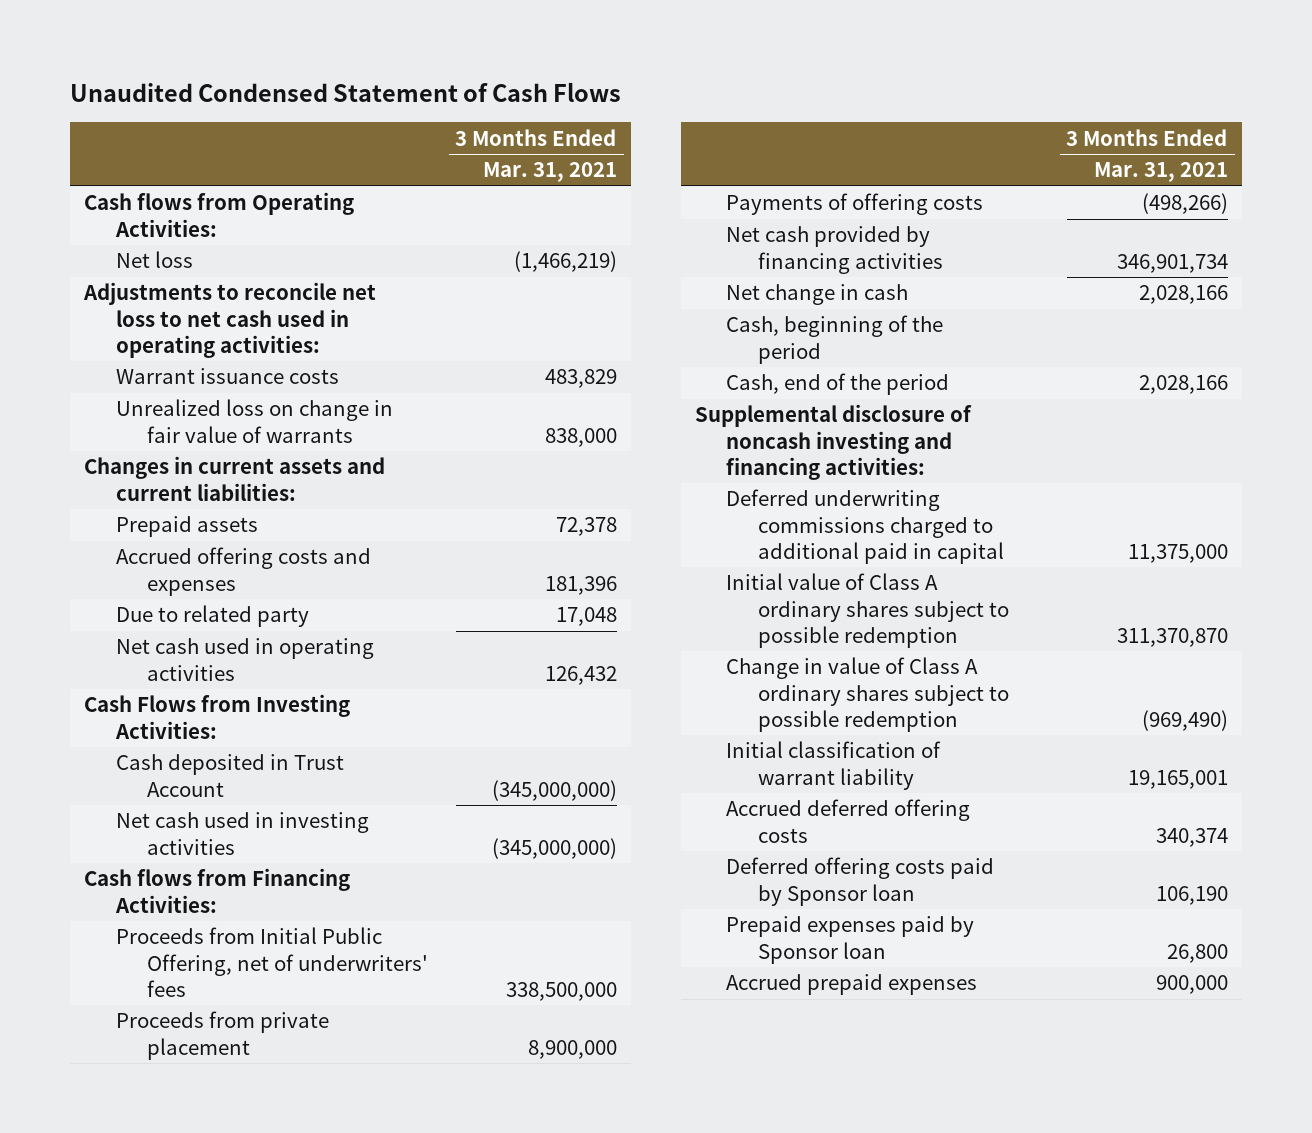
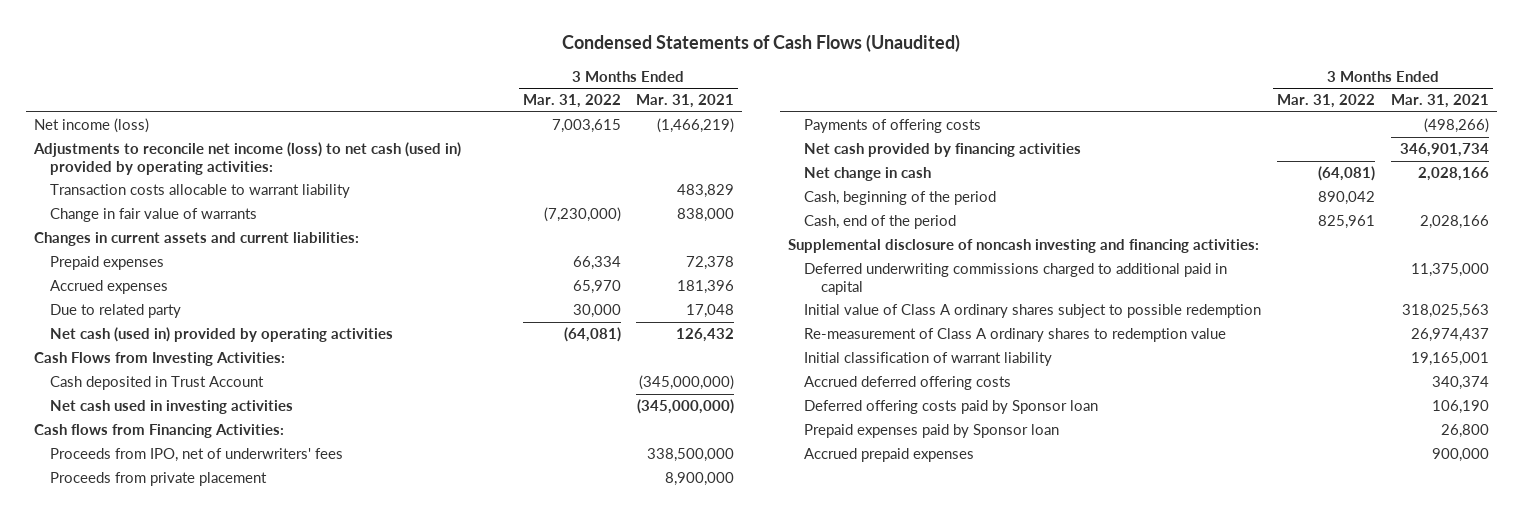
- Unaudited Condensed Statement of Cash Flows
+ Condensed Statements of Cash Flows (Unaudited)
- | 3 Months Ended Mar. 31, 2021
+ | 3 Months Ended Mar. 31, 2022 | 3 Months Ended Mar. 31, 2021
- Cash flows from Operating Activities:
- Net loss | (1,466,219)
- Adjustments to reconcile net loss to net cash used in operating activities:
- Warrant issuance costs | 483,829
- Unrealized loss on change in fair value of warrants | 838,000
+ Net income (loss) | 7,003,615 | (1,466,219)
+ Adjustments to reconcile net income (loss) to net cash (used in) provided by operating activities:
+ Transaction costs allocable to warrant liability | | 483,829
+ Change in fair value of warrants | (7,230,000) | 838,000
- Prepaid assets | 72,378
- Accrued offering costs and expenses | 181,396
+ Prepaid expenses | 66,334 | 72,378
+ Accrued expenses | 65,970 | 181,396
- Net cash used in operating activities | 126,432
+ Net cash (used in) provided by operating activities | (64,081) | 126,432
- Proceeds from Initial Public Offering, net of underwriters' fees | 338,500,000
+ Proceeds from IPO, net of underwriters' fees | | 338,500,000
- Initial value of Class A ordinary shares subject to possible redemption | 311,370,870
- Change in value of Class A ordinary shares subject to possible redemption | (969,490)
+ Initial value of Class A ordinary shares subject to possible redemption | | 318,025,563
+ Re-measurement of Class A ordinary shares to redemption value | | 26,974,437

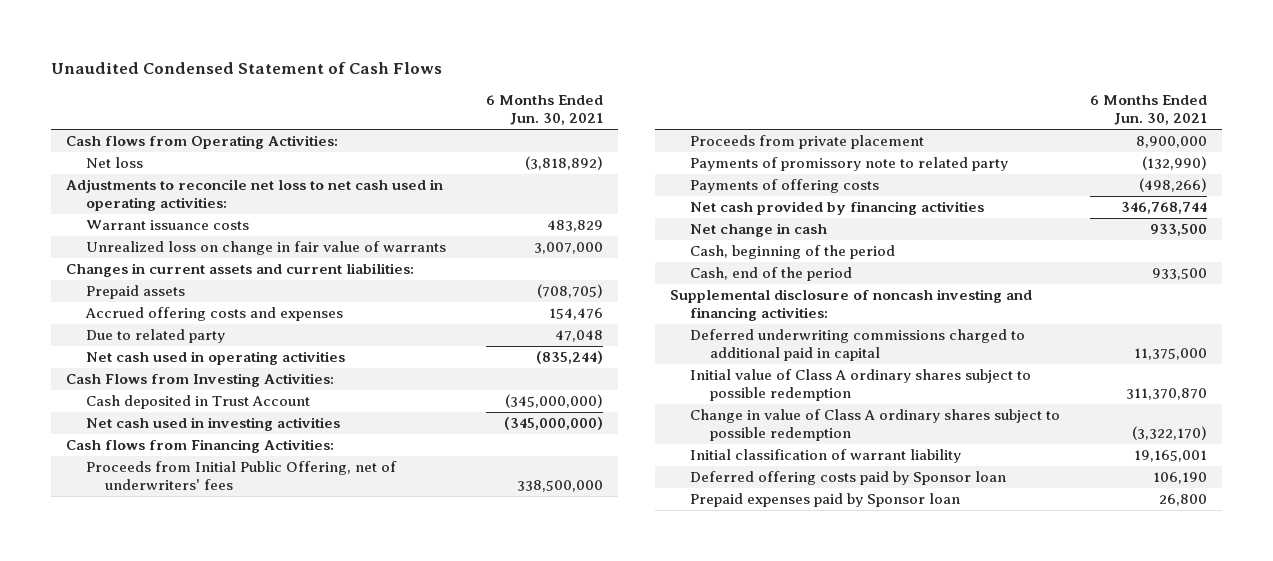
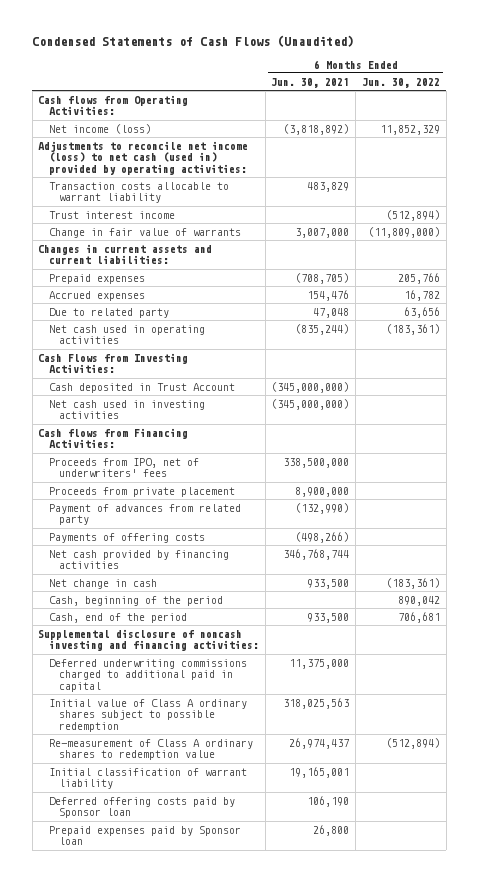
- Unaudited Condensed Statement of Cash Flows
+ Condensed Statements of Cash Flows (Unaudited)
- | 6 Months Ended Jun. 30, 2021
+ | 6 Months Ended Jun. 30, 2021 | 6 Months Ended Jun. 30, 2022
- Net loss | (3,818,892)
- Adjustments to reconcile net loss to net cash used in operating activities:
- Warrant issuance costs | 483,829
- Unrealized loss on change in fair value of warrants | 3,007,000
+ Net income (loss) | (3,818,892) | 11,852,329
+ Adjustments to reconcile net income (loss) to net cash (used in) provided by operating activities:
+ Transaction costs allocable to warrant liability | 483,829 |
+ Trust interest income | | (512,894)
+ Change in fair value of warrants | 3,007,000 | (11,809,000)
- Prepaid assets | (708,705)
- Accrued offering costs and expenses | 154,476
+ Prepaid expenses | (708,705) | 205,766
+ Accrued expenses | 154,476 | 16,782
- Proceeds from Initial Public Offering, net of underwriters' fees | 338,500,000
+ Proceeds from IPO, net of underwriters' fees | 338,500,000 |
- Payments of promissory note to related party | (132,990)
+ Payment of advances from related party | (132,990) |
- Initial value of Class A ordinary shares subject to possible redemption | 311,370,870
- Change in value of Class A ordinary shares subject to possible redemption | (3,322,170)
+ Initial value of Class A ordinary shares subject to possible redemption | 318,025,563 |
+ Re-measurement of Class A ordinary shares to redemption value | 26,974,437 | (512,894)

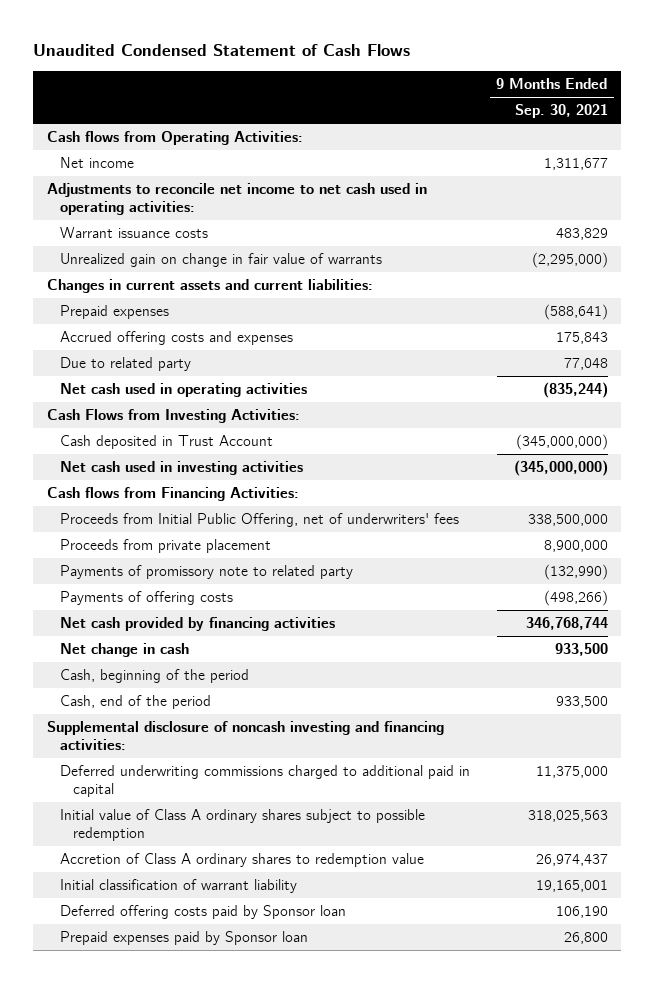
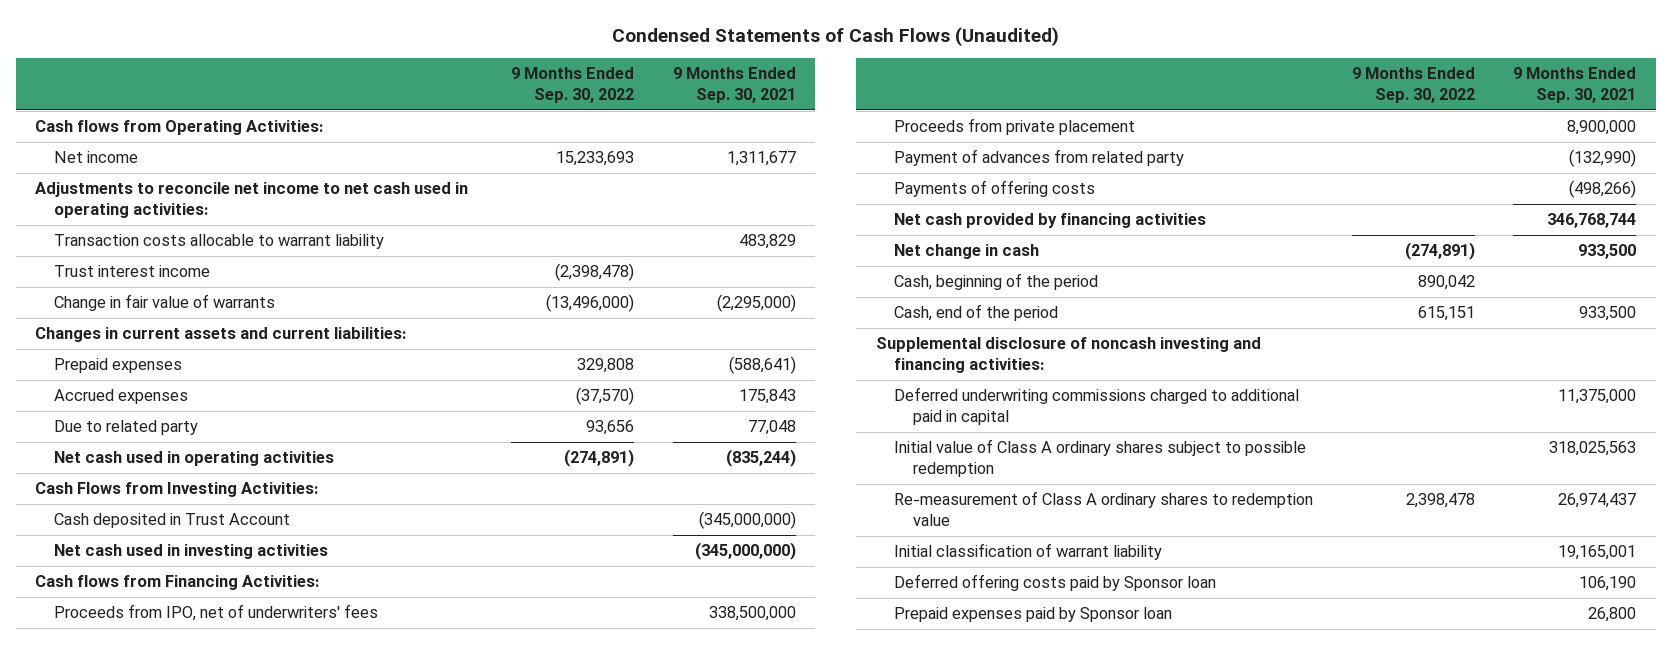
- Unaudited Condensed Statement of Cash Flows
+ Condensed Statements of Cash Flows (Unaudited)
- | 9 Months Ended Sep. 30, 2021
+ | 9 Months Ended Sep. 30, 2022 | 9 Months Ended Sep. 30, 2021
- Warrant issuance costs | 483,829
- Unrealized gain on change in fair value of warrants | (2,295,000)
+ Transaction costs allocable to warrant liability | | 483,829
+ Trust interest income | (2,398,478) |
+ Change in fair value of warrants | (13,496,000) | (2,295,000)
- Accrued offering costs and expenses | 175,843
+ Accrued expenses | (37,570) | 175,843
- Proceeds from Initial Public Offering, net of underwriters' fees | 338,500,000
+ Proceeds from IPO, net of underwriters' fees | | 338,500,000
- Payments of promissory note to related party | (132,990)
+ Payment of advances from related party | | (132,990)
- Accretion of Class A ordinary shares to redemption value | 26,974,437
+ Re-measurement of Class A ordinary shares to redemption value | 2,398,478 | 26,974,437

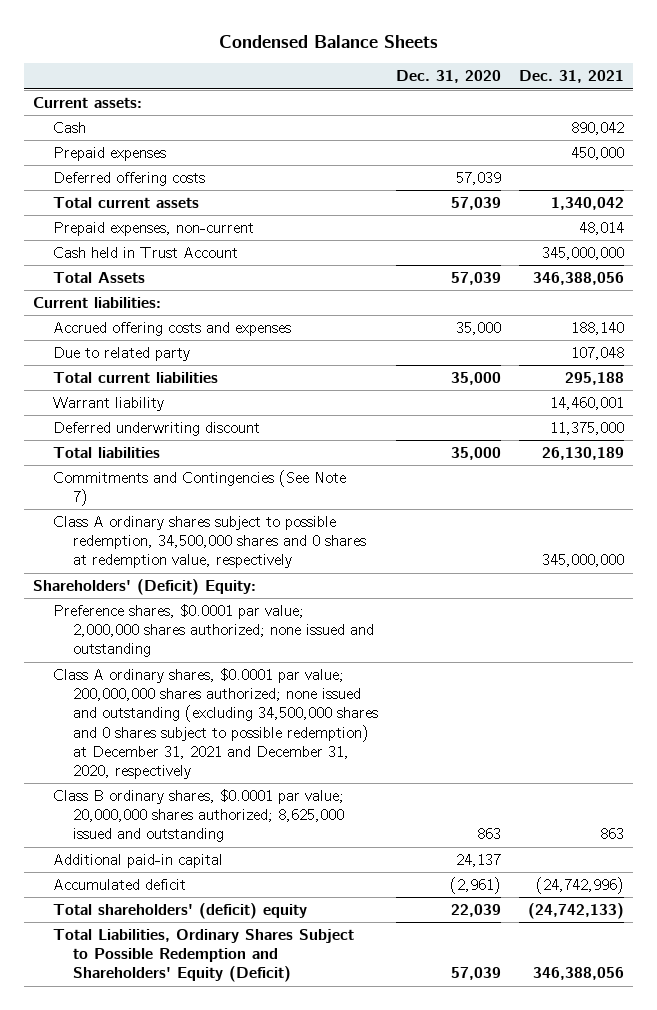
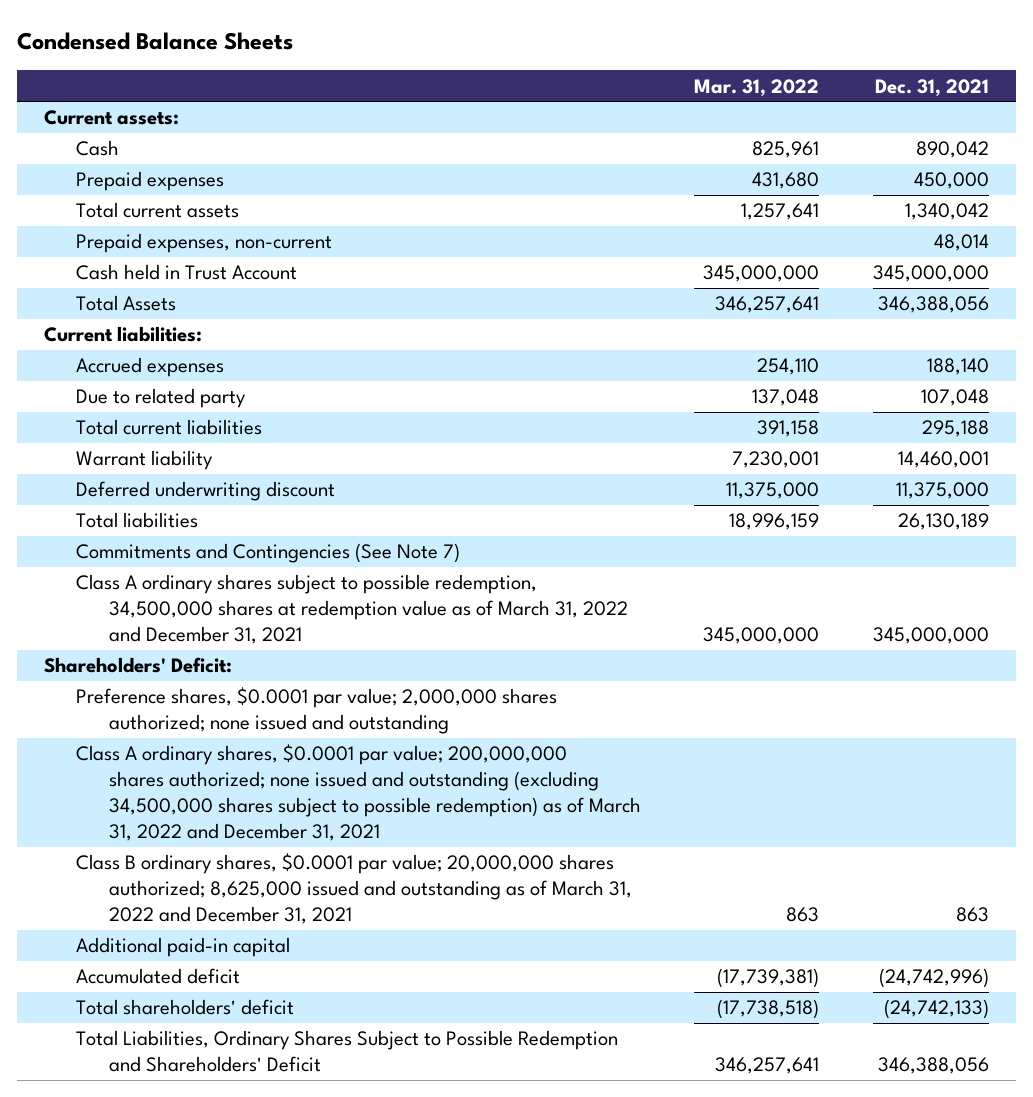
- | Dec. 31, 2020 | Dec. 31, 2021
+ | Mar. 31, 2022 | Dec. 31, 2021
- Deferred offering costs | 57,039 |
- Accrued offering costs and expenses | 35,000 | 188,140
+ Accrued expenses | 254,110 | 188,140
- Class A ordinary shares subject to possible redemption, 34,500,000 shares and 0 shares at redemption value, respectively | | 345,000,000
- Shareholders' (Deficit) Equity:
+ Class A ordinary shares subject to possible redemption, 34,500,000 shares at redemption value as of March 31, 2022 and December 31, 2021 | 345,000,000 | 345,000,000
+ Shareholders' Deficit:
- Class A ordinary shares, $0.0001 par value; 200,000,000 shares authorized; none issued and outstanding (excluding 34,500,000 shares and 0 shares subject to possible redemption) at December 31, 2021 and December 31, 2020, respectively
- Class B ordinary shares, $0.0001 par value; 20,000,000 shares authorized; 8,625,000 issued and outstanding | 863 | 863
+ Class A ordinary shares, $0.0001 par value; 200,000,000 shares authorized; none issued and outstanding (excluding 34,500,000 shares subject to possible redemption) as of March 31, 2022 and December 31, 2021
+ Class B ordinary shares, $0.0001 par value; 20,000,000 shares authorized; 8,625,000 issued and outstanding as of March 31, 2022 and December 31, 2021 | 863 | 863
- Total shareholders' (deficit) equity | 22,039 | (24,742,133)
- Total Liabilities, Ordinary Shares Subject to Possible Redemption and Shareholders' Equity (Deficit) | 57,039 | 346,388,056
+ Total shareholders' deficit | (17,738,518) | (24,742,133)
+ Total Liabilities, Ordinary Shares Subject to Possible Redemption and Shareholders' Deficit | 346,257,641 | 346,388,056

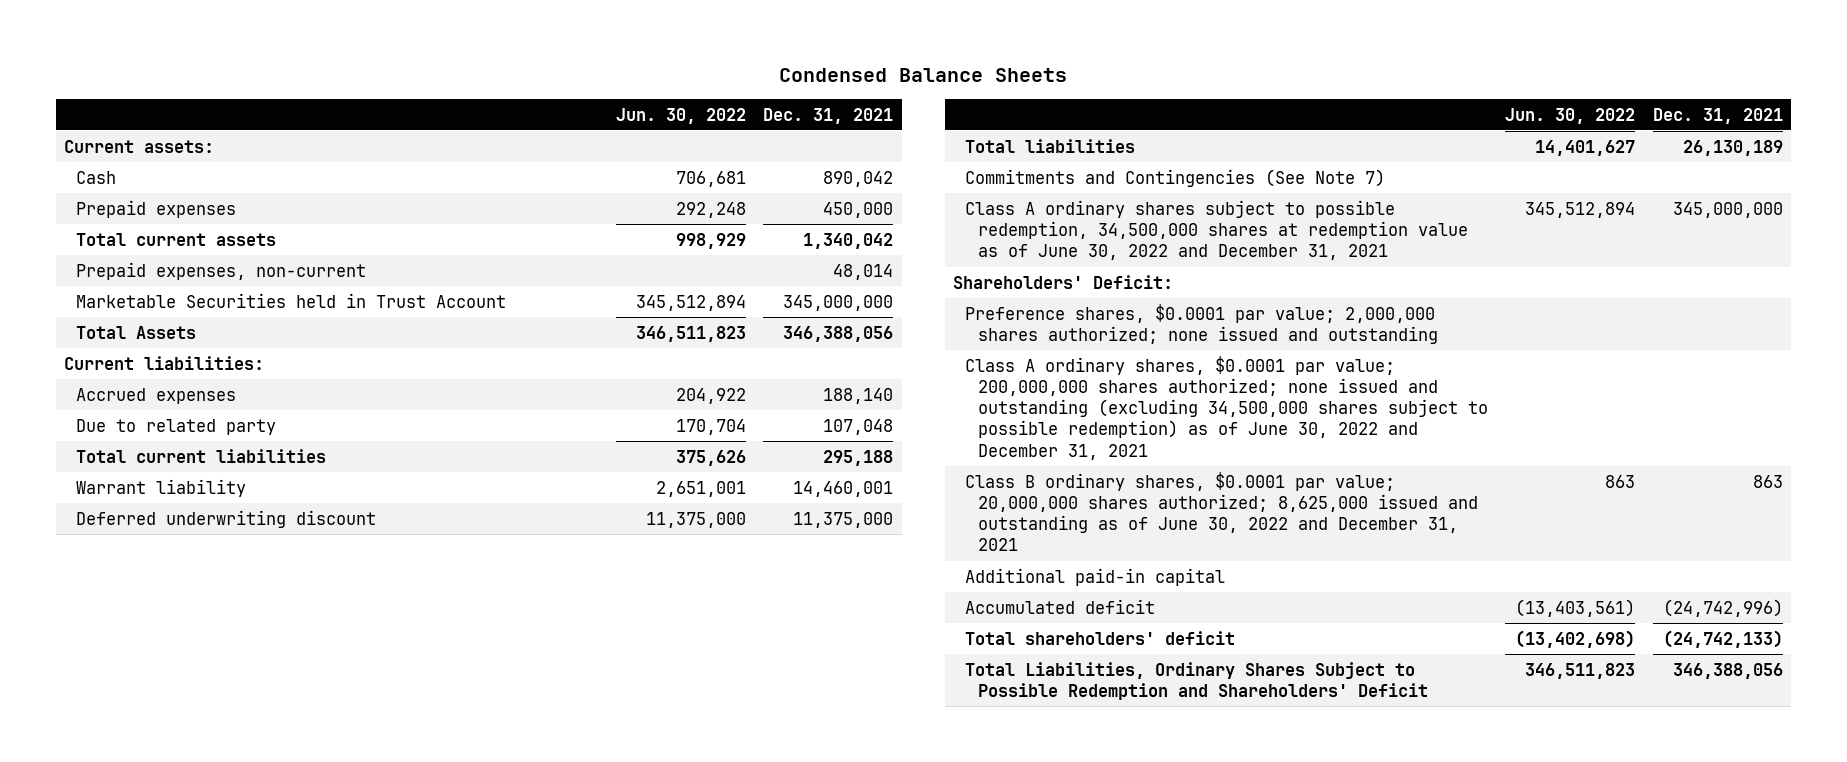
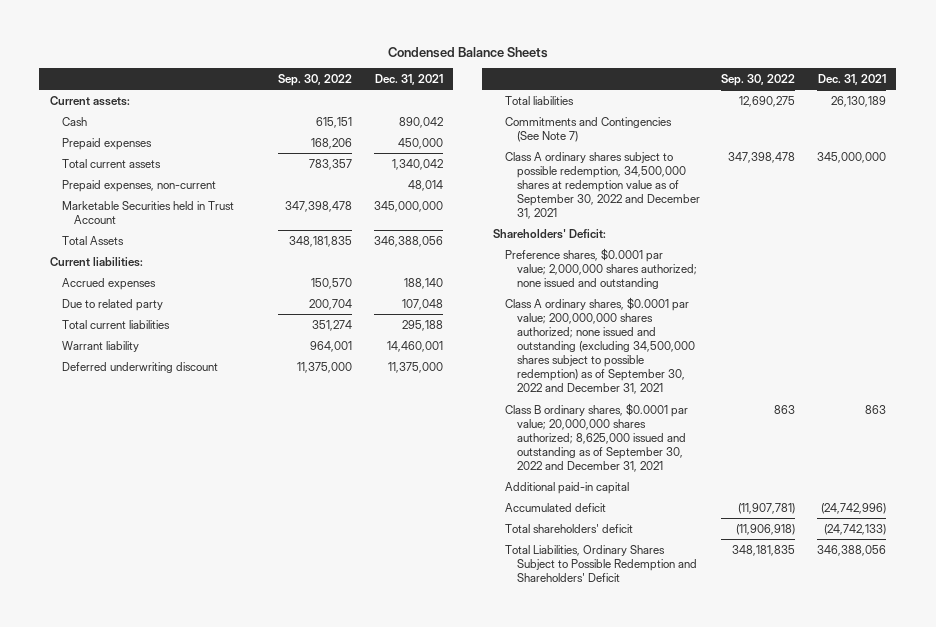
- | Jun. 30, 2022 | Dec. 31, 2021
+ | Sep. 30, 2022 | Dec. 31, 2021
- Class A ordinary shares subject to possible redemption, 34,500,000 shares at redemption value as of June 30, 2022 and December 31, 2021 | 345,512,894 | 345,000,000
+ Class A ordinary shares subject to possible redemption, 34,500,000 shares at redemption value as of September 30, 2022 and December 31, 2021 | 347,398,478 | 345,000,000
- Class A ordinary shares, $0.0001 par value; 200,000,000 shares authorized; none issued and outstanding (excluding 34,500,000 shares subject to possible redemption) as of June 30, 2022 and December 31, 2021
- Class B ordinary shares, $0.0001 par value; 20,000,000 shares authorized; 8,625,000 issued and outstanding as of June 30, 2022 and December 31, 2021 | 863 | 863
+ Class A ordinary shares, $0.0001 par value; 200,000,000 shares authorized; none issued and outstanding (excluding 34,500,000 shares subject to possible redemption) as of September 30, 2022 and December 31, 2021
+ Class B ordinary shares, $0.0001 par value; 20,000,000 shares authorized; 8,625,000 issued and outstanding as of September 30, 2022 and December 31, 2021 | 863 | 863

